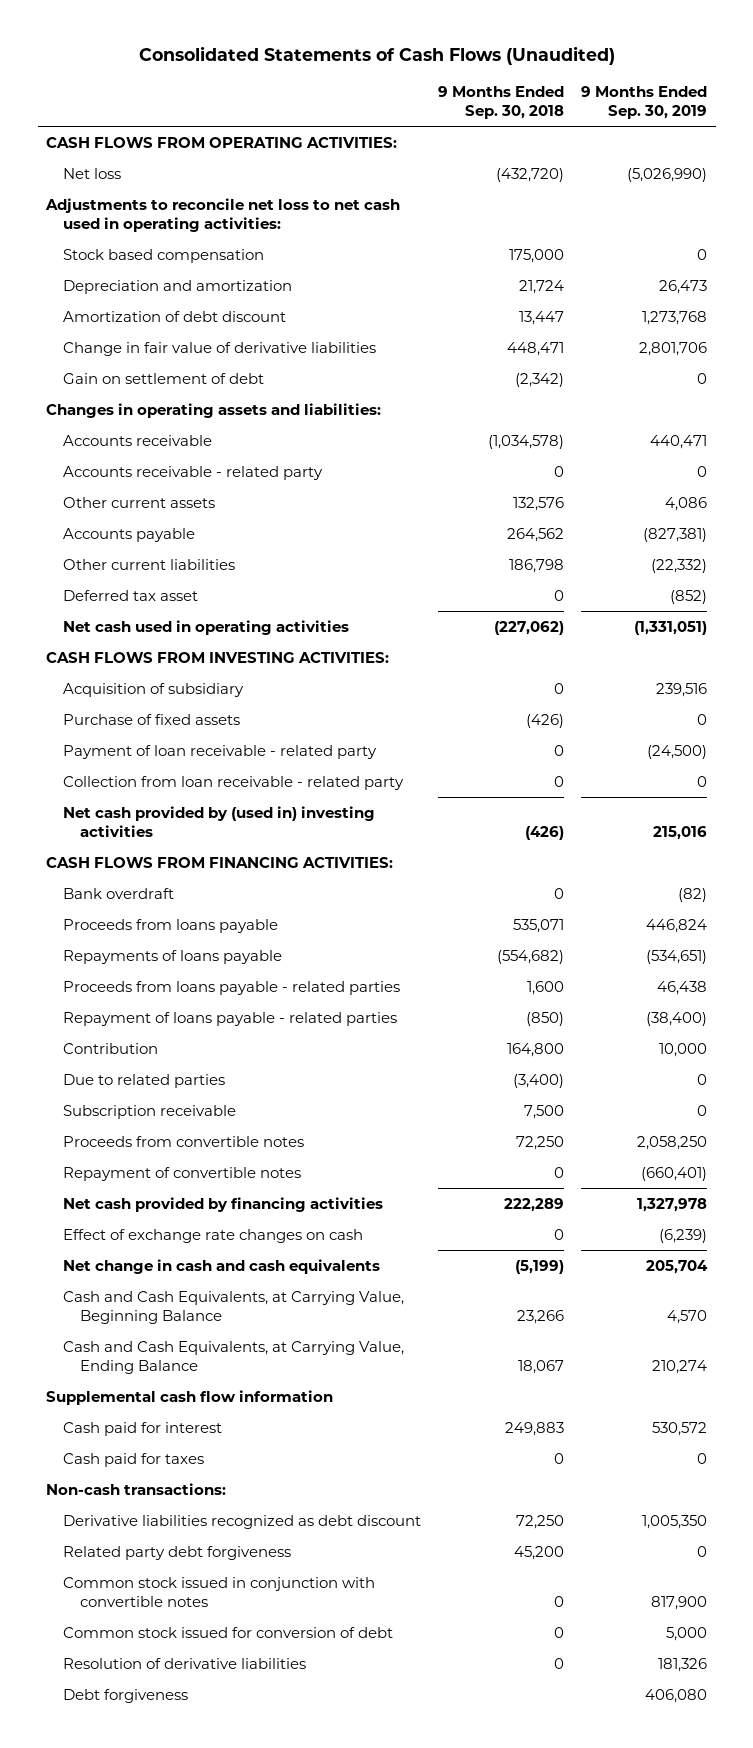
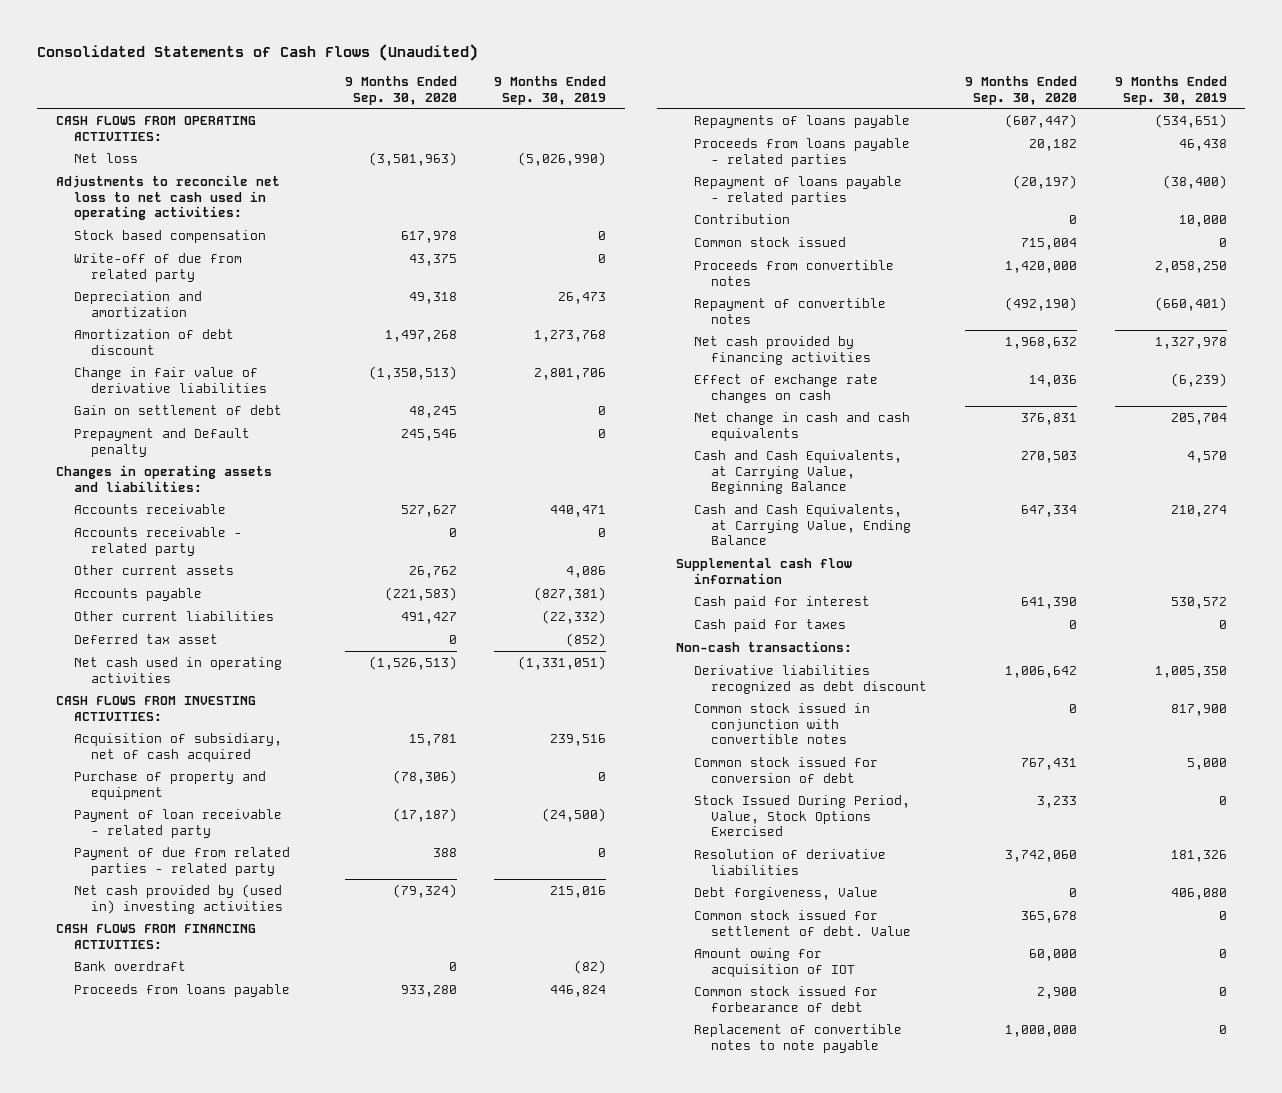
- | 9 Months Ended Sep. 30, 2018 | 9 Months Ended Sep. 30, 2019
+ | 9 Months Ended Sep. 30, 2020 | 9 Months Ended Sep. 30, 2019
+ Write-off of due from related party | 43,375 | 0
+ Prepayment and Default penalty | 245,546 | 0
- Acquisition of subsidiary | 0 | 239,516
- Purchase of fixed assets | (426) | 0
+ Acquisition of subsidiary, net of cash acquired | 15,781 | 239,516
+ Purchase of property and equipment | (78,306) | 0
- Collection from loan receivable - related party | 0 | 0
+ Payment of due from related parties - related party | 388 | 0
- Due to related parties | (3,400) | 0
- Subscription receivable | 7,500 | 0
+ Common stock issued | 715,004 | 0
- Related party debt forgiveness | 45,200 | 0
+ Stock Issued During Period, Value, Stock Options Exercised | 3,233 | 0
- Debt forgiveness | | 406,080
+ Debt forgiveness, Value | 0 | 406,080
+ Common stock issued for settlement of debt. Value | 365,678 | 0
+ Amount owing for acquisition of IOT | 60,000 | 0
+ Common stock issued for forbearance of debt | 2,900 | 0
+ Replacement of convertible notes to note payable | 1,000,000 | 0

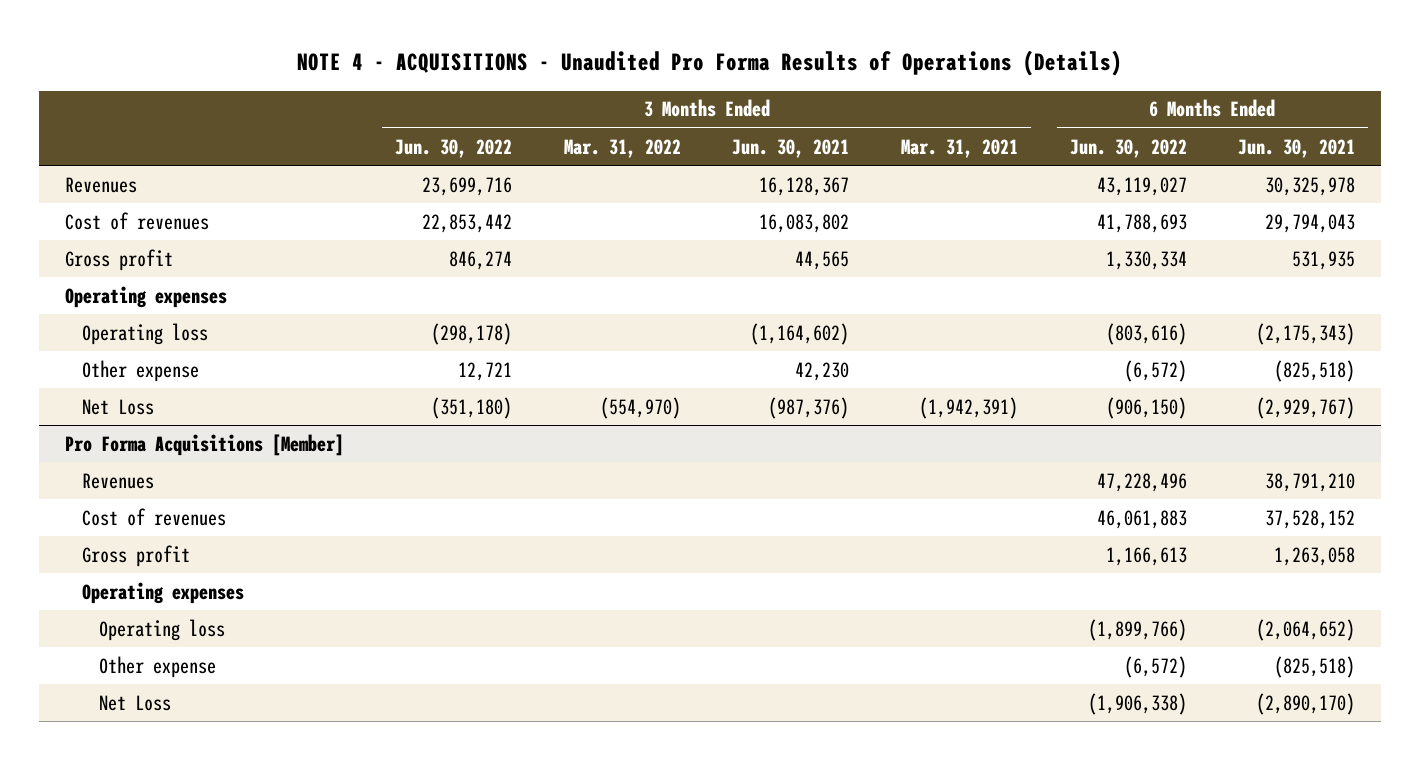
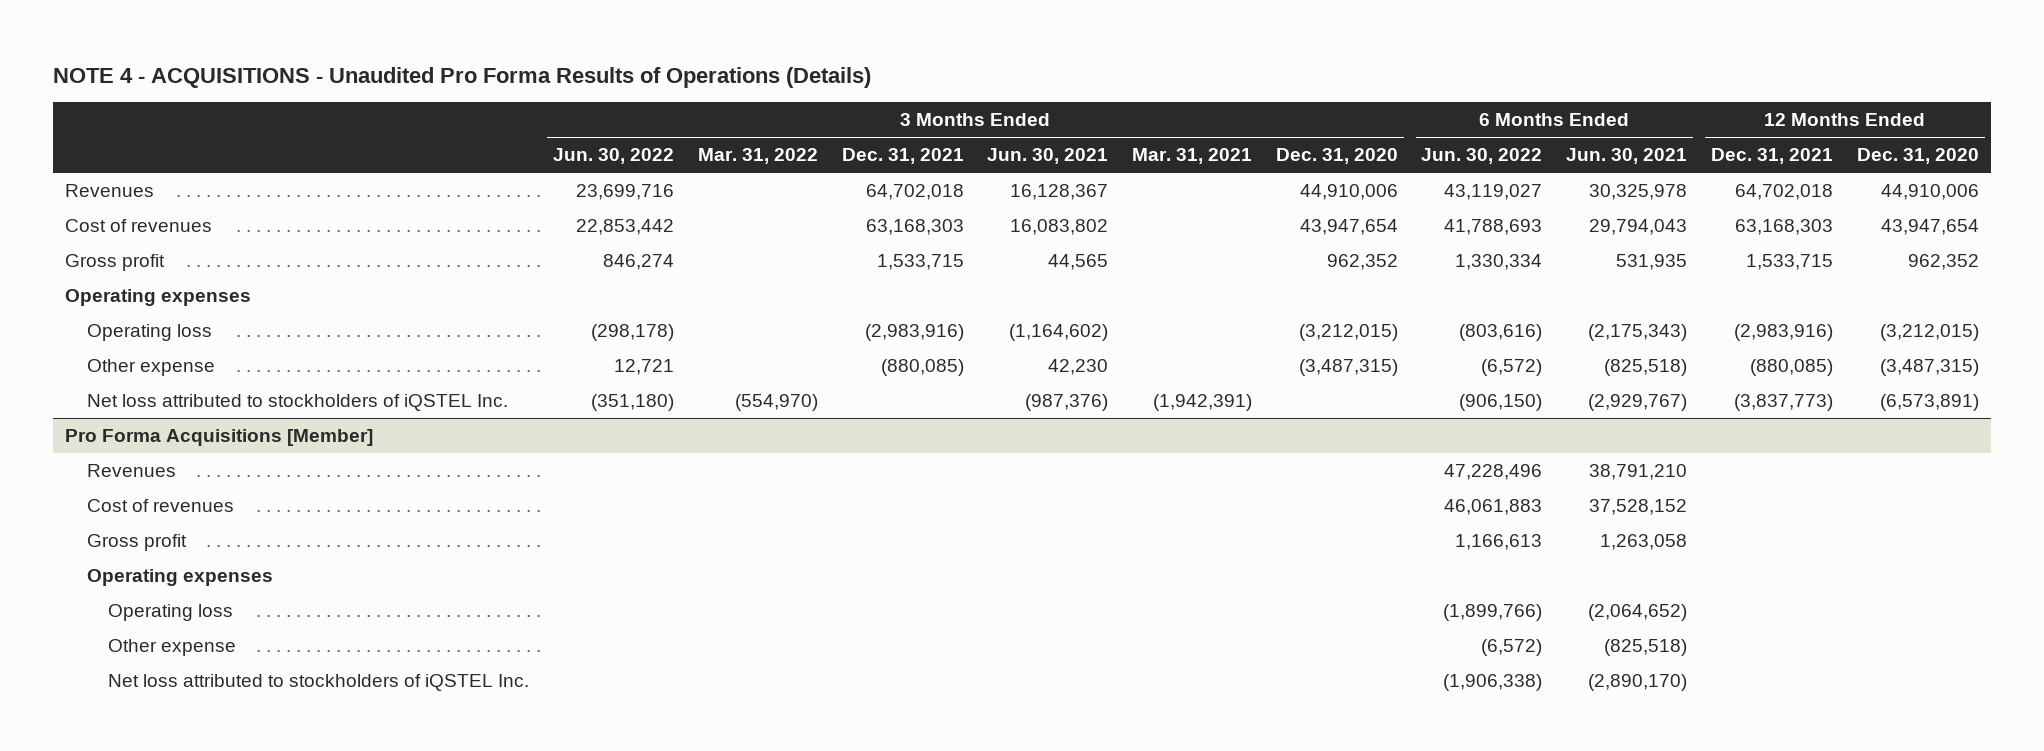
- | 3 Months Ended Jun. 30, 2022 | 3 Months Ended Mar. 31, 2022 | 3 Months Ended Jun. 30, 2021 | 3 Months Ended Mar. 31, 2021 | 6 Months Ended Jun. 30, 2022 | 6 Months Ended Jun. 30, 2021
+ | 3 Months Ended Jun. 30, 2022 | 3 Months Ended Mar. 31, 2022 | 3 Months Ended Dec. 31, 2021 | 3 Months Ended Jun. 30, 2021 | 3 Months Ended Mar. 31, 2021 | 3 Months Ended Dec. 31, 2020 | 6 Months Ended Jun. 30, 2022 | 6 Months Ended Jun. 30, 2021 | 12 Months Ended Dec. 31, 2021 | 12 Months Ended Dec. 31, 2020
- Net Loss | (351,180) | (554,970) | (987,376) | (1,942,391) | (906,150) | (2,929,767)
+ Net loss attributed to stockholders of iQSTEL Inc. | (351,180) | (554,970) | | (987,376) | (1,942,391) | | (906,150) | (2,929,767) | (3,837,773) | (6,573,891)
@ Pro Forma Acquisitions [Member]
- Net Loss | | | | | (1,906,338) | (2,890,170)
+ Net loss attributed to stockholders of iQSTEL Inc. | | | | | | | (1,906,338) | (2,890,170) | |

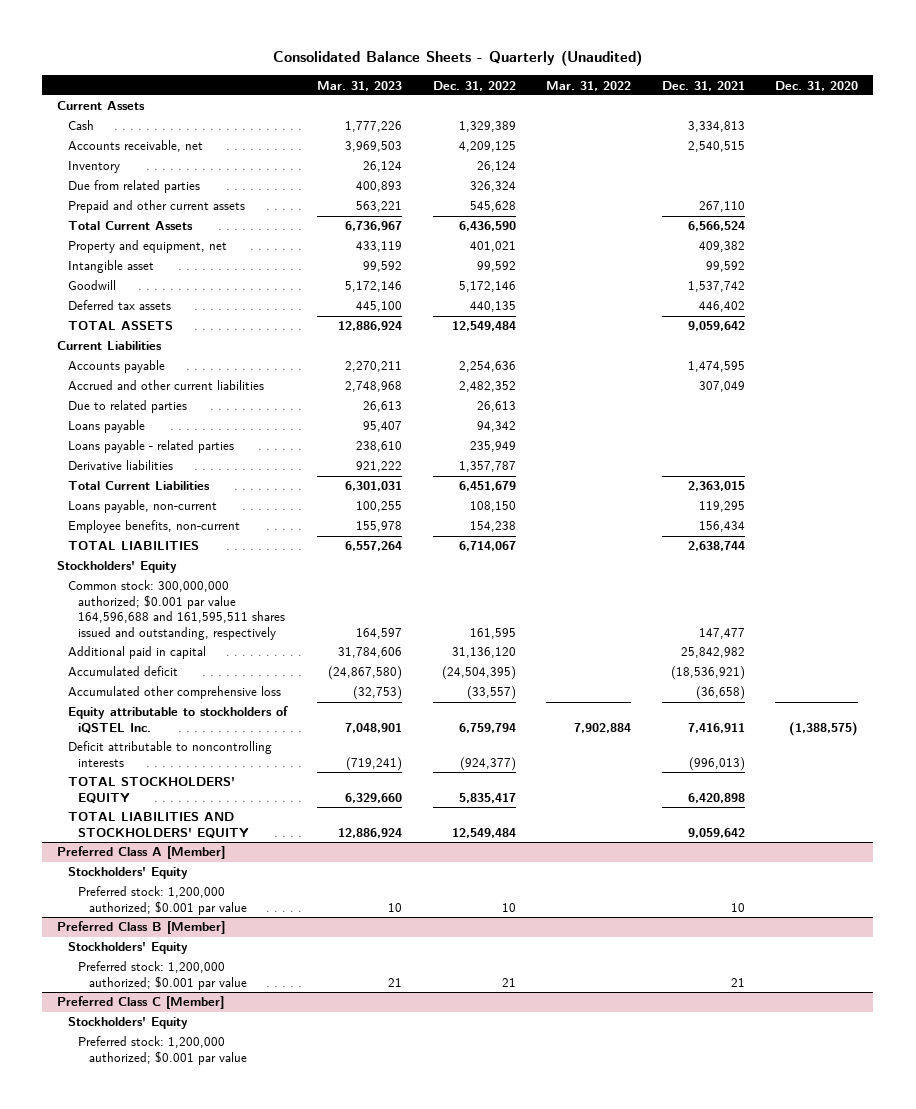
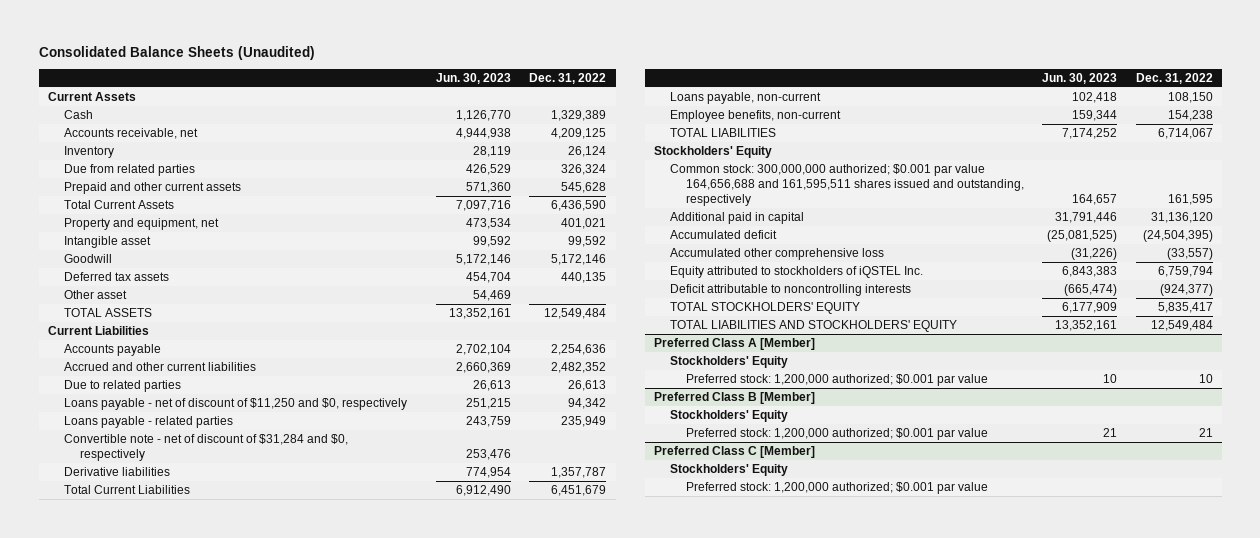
- Consolidated Balance Sheets - Quarterly (Unaudited)
+ Consolidated Balance Sheets (Unaudited)
- | Mar. 31, 2023 | Dec. 31, 2022 | Mar. 31, 2022 | Dec. 31, 2021 | Dec. 31, 2020
+ | Jun. 30, 2023 | Dec. 31, 2022
+ Other asset | 54,469 |
- Loans payable | 95,407 | 94,342 | | |
+ Loans payable - net of discount of $11,250 and $0, respectively | 251,215 | 94,342
+ Convertible note - net of discount of $31,284 and $0, respectively | 253,476 |
- Common stock: 300,000,000 authorized; $0.001 par value 164,596,688 and 161,595,511 shares issued and outstanding, respectively | 164,597 | 161,595 | | 147,477 |
+ Common stock: 300,000,000 authorized; $0.001 par value 164,656,688 and 161,595,511 shares issued and outstanding, respectively | 164,657 | 161,595
- Equity attributable to stockholders of iQSTEL Inc. | 7,048,901 | 6,759,794 | 7,902,884 | 7,416,911 | (1,388,575)
+ Equity attributed to stockholders of iQSTEL Inc. | 6,843,383 | 6,759,794

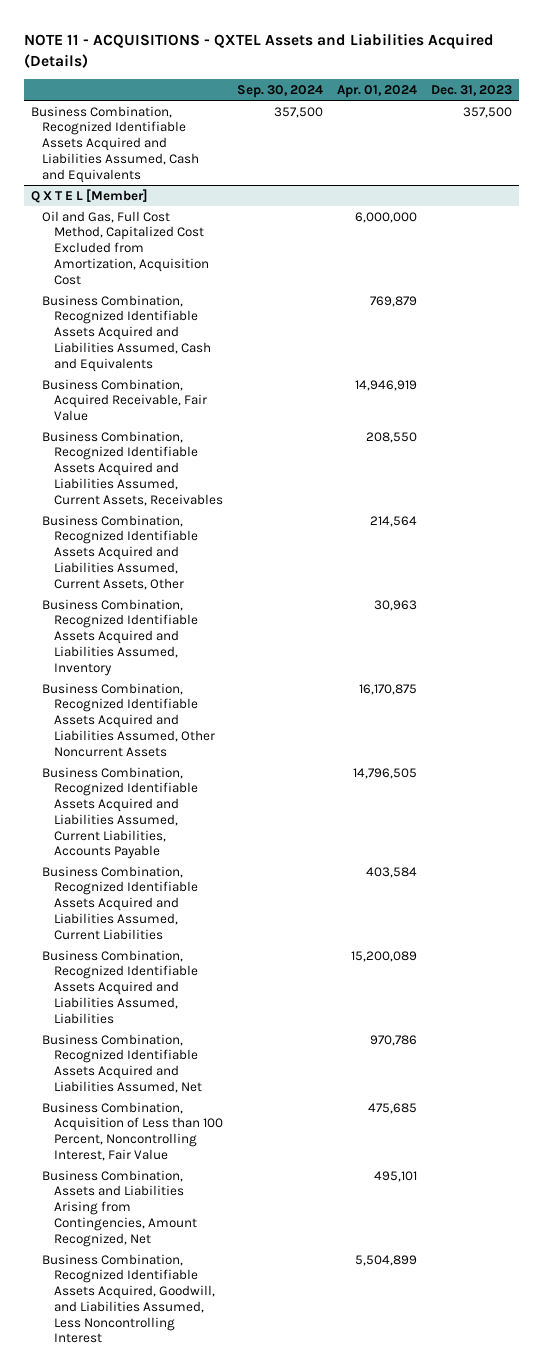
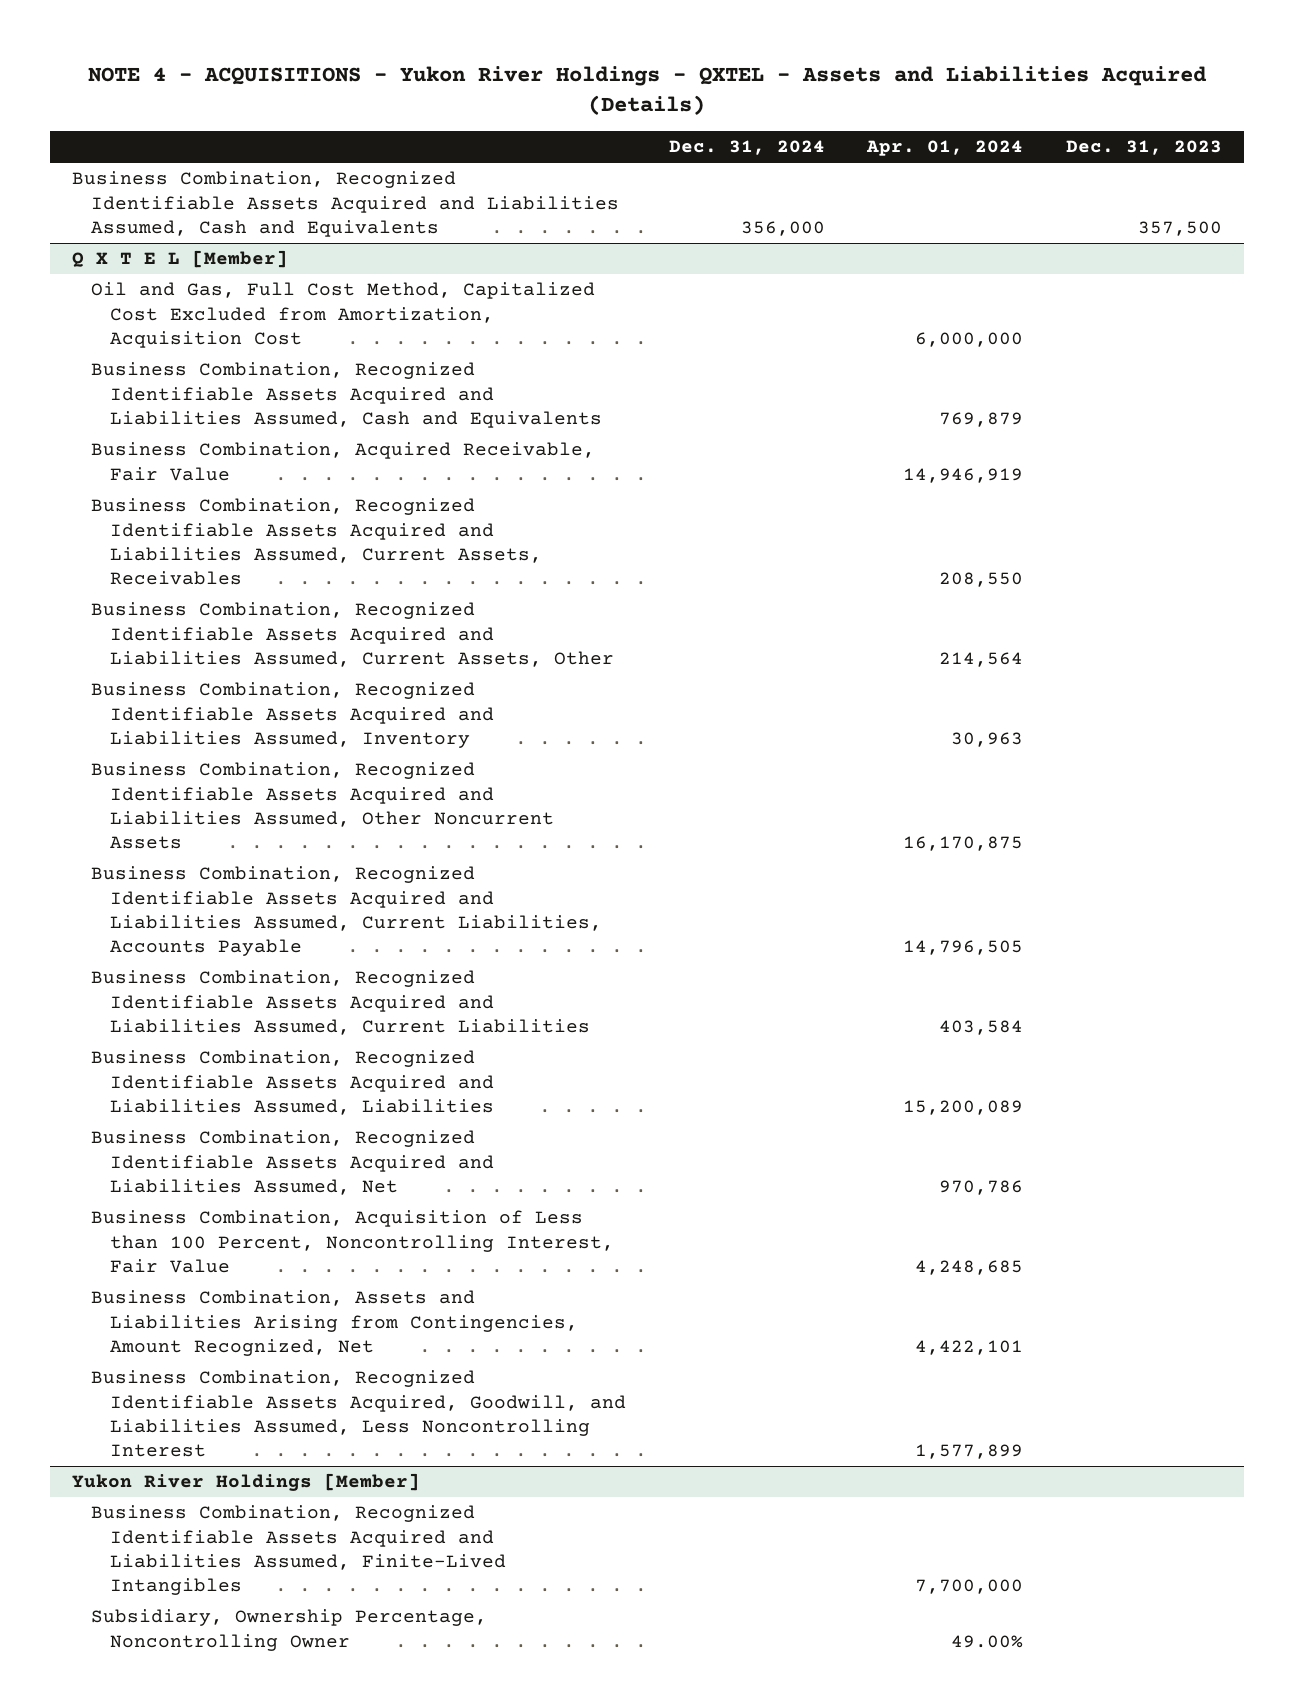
- NOTE 11 - ACQUISITIONS - QXTEL Assets and Liabilities Acquired (Details)
+ NOTE 4 - ACQUISITIONS - Yukon River Holdings - QXTEL - Assets and Liabilities Acquired (Details)
- | Sep. 30, 2024 | Apr. 01, 2024 | Dec. 31, 2023
+ | Dec. 31, 2024 | Apr. 01, 2024 | Dec. 31, 2023
@ Q X T E L [Member]
- Business Combination, Acquisition of Less than 100 Percent, Noncontrolling Interest, Fair Value | | 475,685 |
- Business Combination, Assets and Liabilities Arising from Contingencies, Amount Recognized, Net | | 495,101 |
- Business Combination, Recognized Identifiable Assets Acquired, Goodwill, and Liabilities Assumed, Less Noncontrolling Interest | | 5,504,899 |
+ Business Combination, Acquisition of Less than 100 Percent, Noncontrolling Interest, Fair Value | | 4,248,685 |
+ Business Combination, Assets and Liabilities Arising from Contingencies, Amount Recognized, Net | | 4,422,101 |
+ Business Combination, Recognized Identifiable Assets Acquired, Goodwill, and Liabilities Assumed, Less Noncontrolling Interest | | 1,577,899 |
+ Yukon River Holdings [Member]
+ Business Combination, Recognized Identifiable Assets Acquired and Liabilities Assumed, Finite-Lived Intangibles | | 7,700,000 |
+ Subsidiary, Ownership Percentage, Noncontrolling Owner | | 49.00% |

